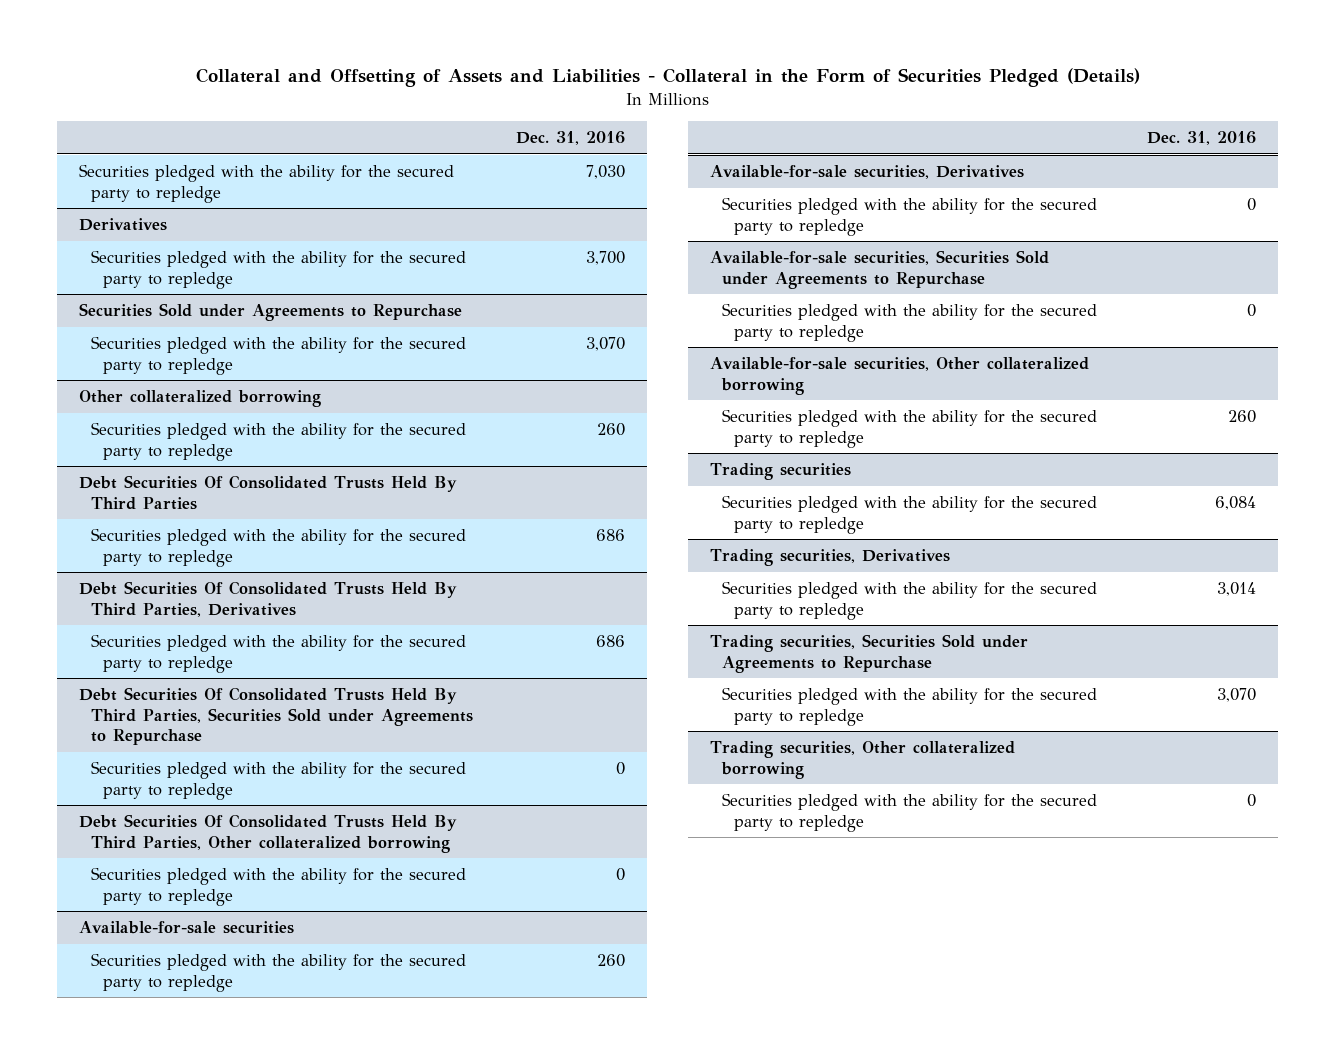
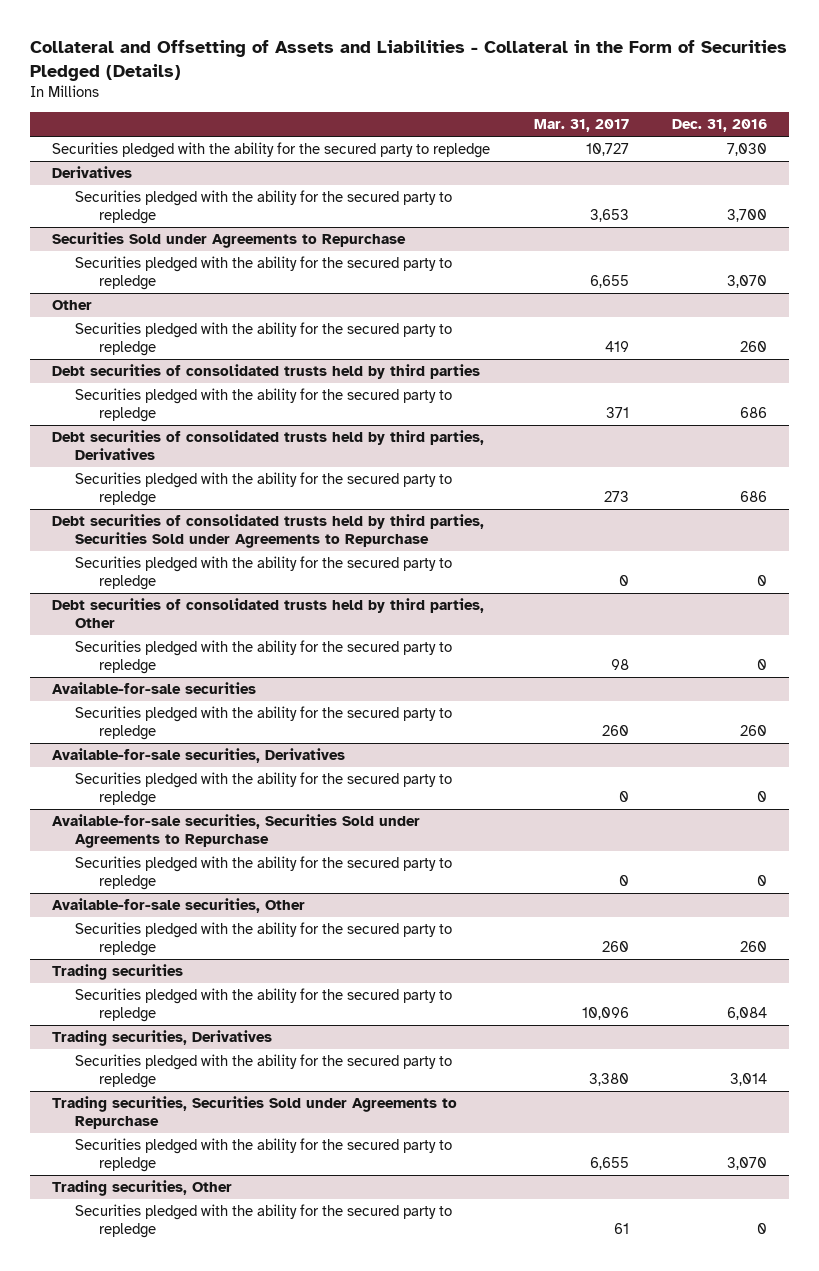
- | Dec. 31, 2016
+ | Mar. 31, 2017 | Dec. 31, 2016
- Other collateralized borrowing
+ Other
- Debt Securities Of Consolidated Trusts Held By Third Parties
+ Debt securities of consolidated trusts held by third parties
- Debt Securities Of Consolidated Trusts Held By Third Parties, Derivatives
+ Debt securities of consolidated trusts held by third parties, Derivatives
- Debt Securities Of Consolidated Trusts Held By Third Parties, Securities Sold under Agreements to Repurchase
+ Debt securities of consolidated trusts held by third parties, Securities Sold under Agreements to Repurchase
- Debt Securities Of Consolidated Trusts Held By Third Parties, Other collateralized borrowing
+ Debt securities of consolidated trusts held by third parties, Other
- Available-for-sale securities, Other collateralized borrowing
+ Available-for-sale securities, Other
- Trading securities, Other collateralized borrowing
+ Trading securities, Other

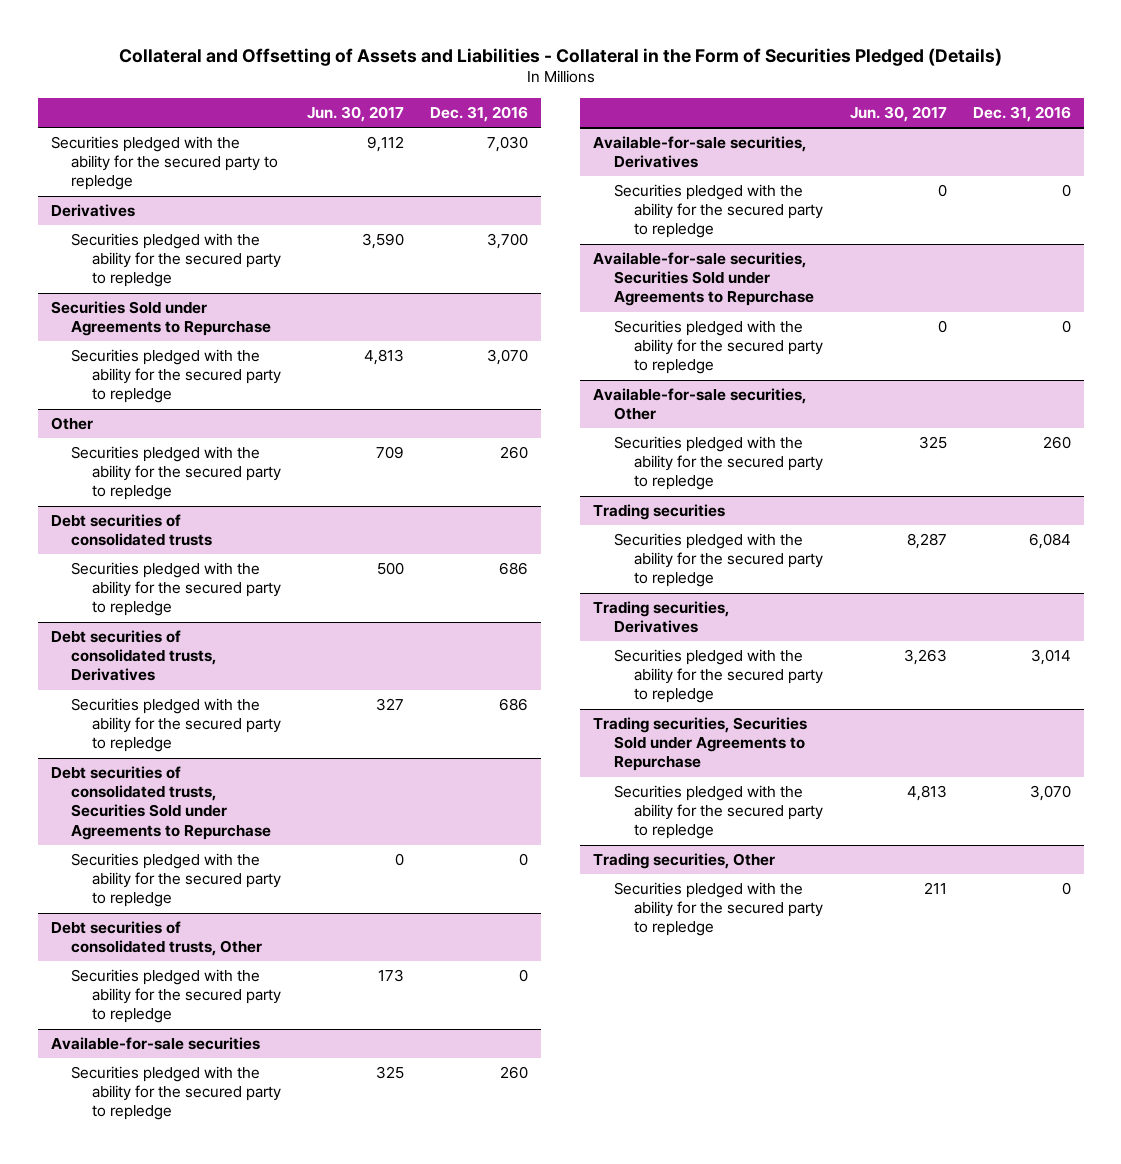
- | Mar. 31, 2017 | Dec. 31, 2016
+ | Jun. 30, 2017 | Dec. 31, 2016
- Debt securities of consolidated trusts held by third parties
+ Debt securities of consolidated trusts
- Debt securities of consolidated trusts held by third parties, Derivatives
+ Debt securities of consolidated trusts, Derivatives
- Debt securities of consolidated trusts held by third parties, Securities Sold under Agreements to Repurchase
+ Debt securities of consolidated trusts, Securities Sold under Agreements to Repurchase
- Debt securities of consolidated trusts held by third parties, Other
+ Debt securities of consolidated trusts, Other

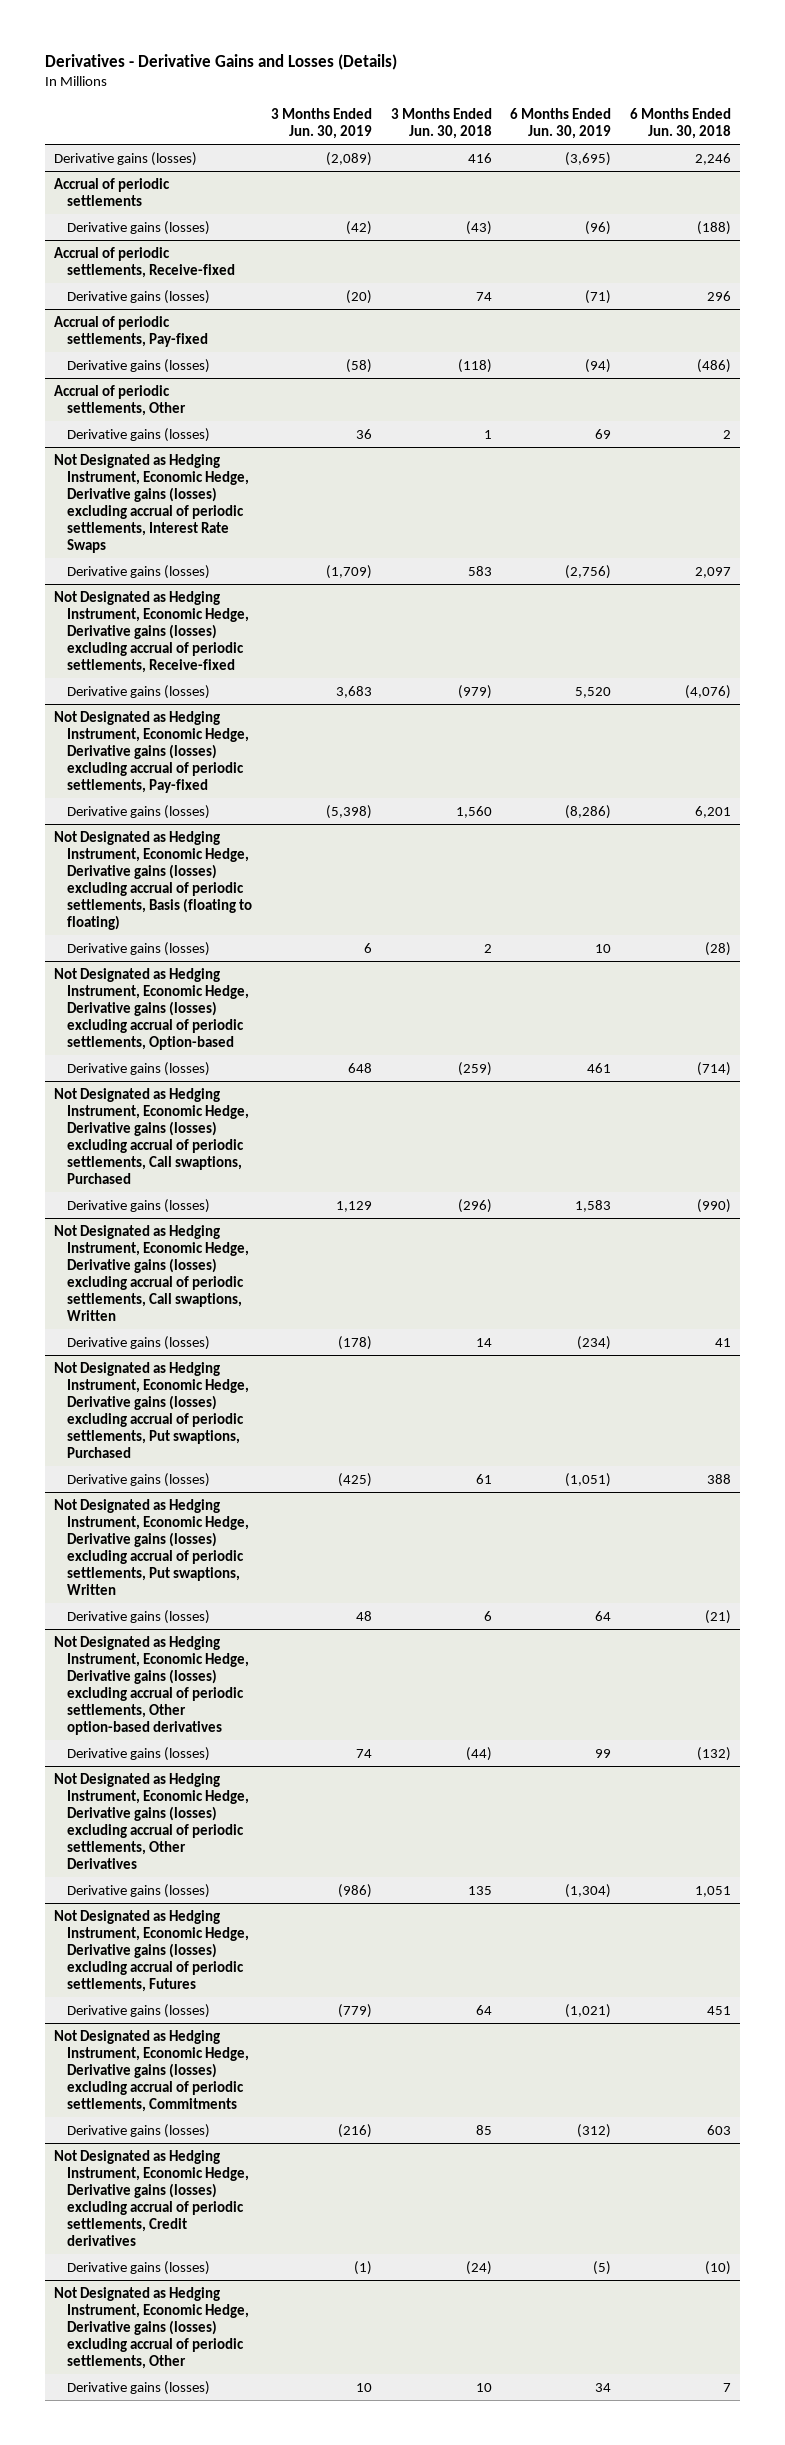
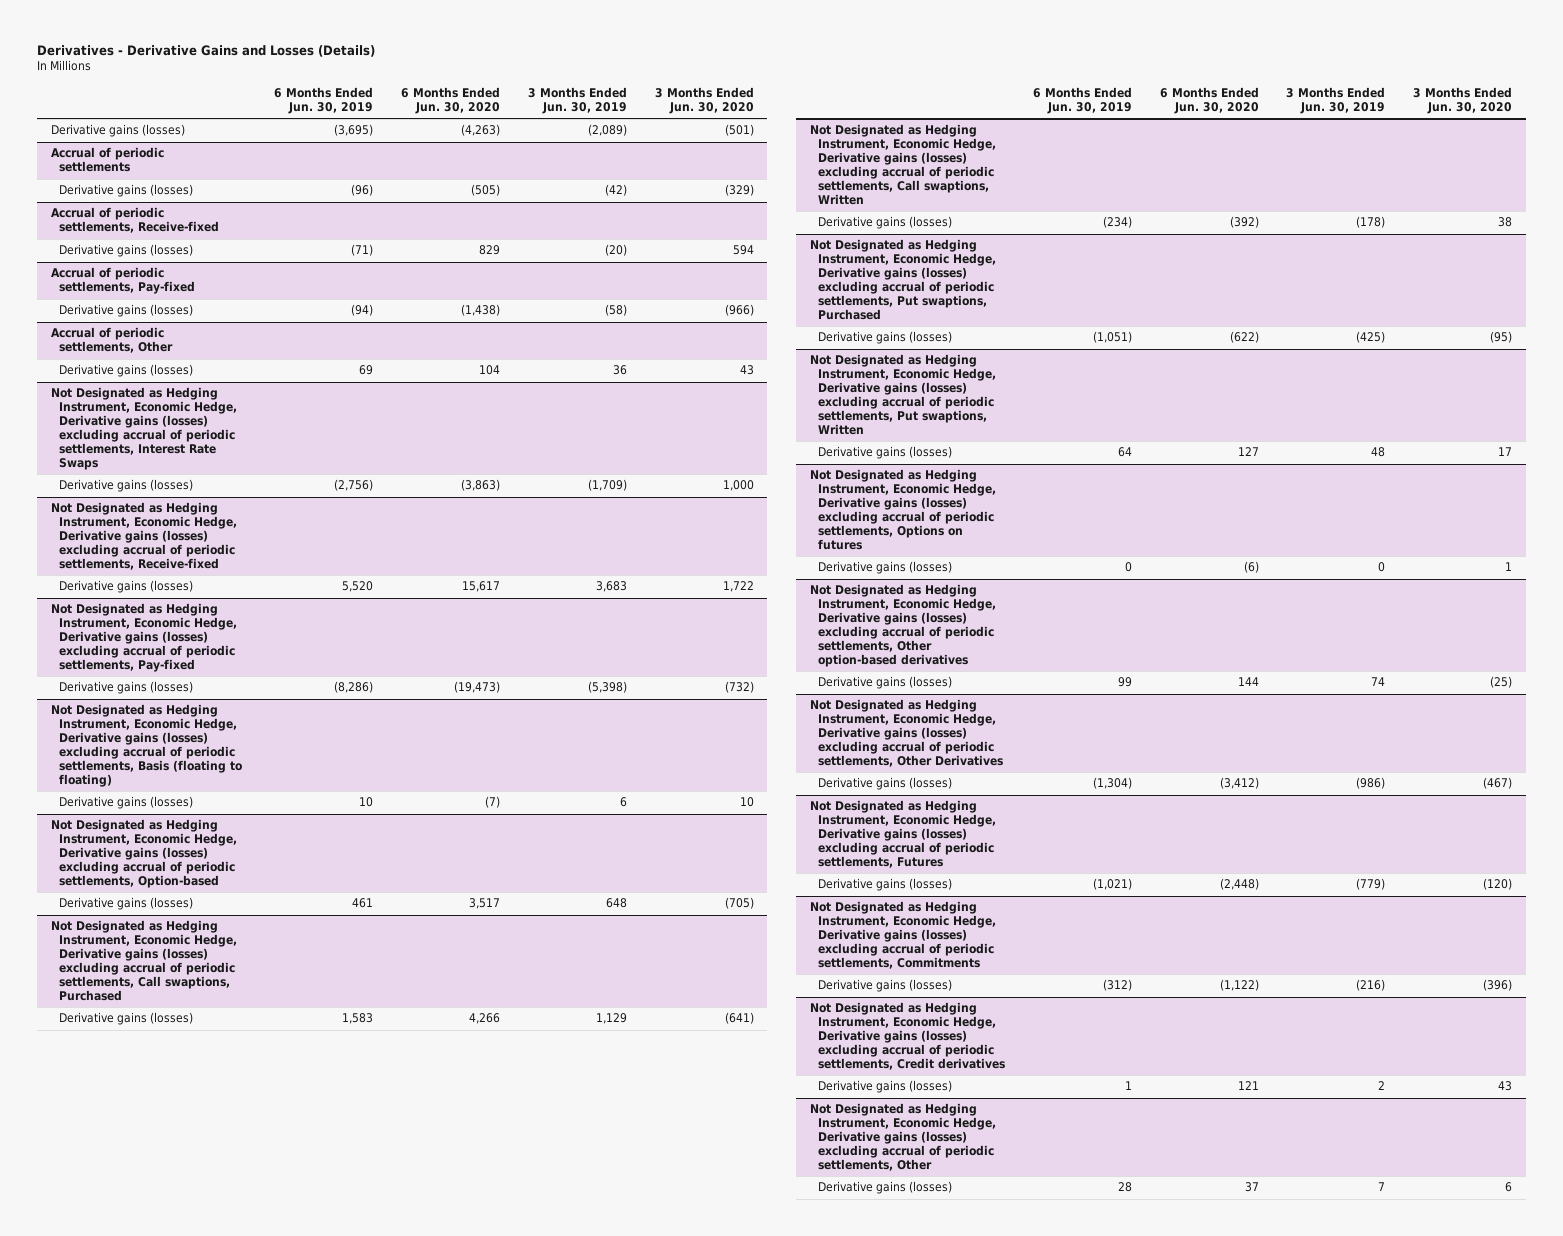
- | 3 Months Ended Jun. 30, 2019 | 3 Months Ended Jun. 30, 2018 | 6 Months Ended Jun. 30, 2019 | 6 Months Ended Jun. 30, 2018
+ | 6 Months Ended Jun. 30, 2019 | 6 Months Ended Jun. 30, 2020 | 3 Months Ended Jun. 30, 2019 | 3 Months Ended Jun. 30, 2020
+ Not Designated as Hedging Instrument, Economic Hedge, Derivative gains (losses) excluding accrual of periodic settlements, Options on futures
+ Derivative gains (losses) | 0 | (6) | 0 | 1
@ Not Designated as Hedging Instrument, Economic Hedge, Derivative gains (losses) excluding accrual of periodic settlements, Credit derivatives
- Derivative gains (losses) | (1) | (24) | (5) | (10)
+ Derivative gains (losses) | 1 | 121 | 2 | 43
@ Not Designated as Hedging Instrument, Economic Hedge, Derivative gains (losses) excluding accrual of periodic settlements, Other
- Derivative gains (losses) | 10 | 10 | 34 | 7
+ Derivative gains (losses) | 28 | 37 | 7 | 6

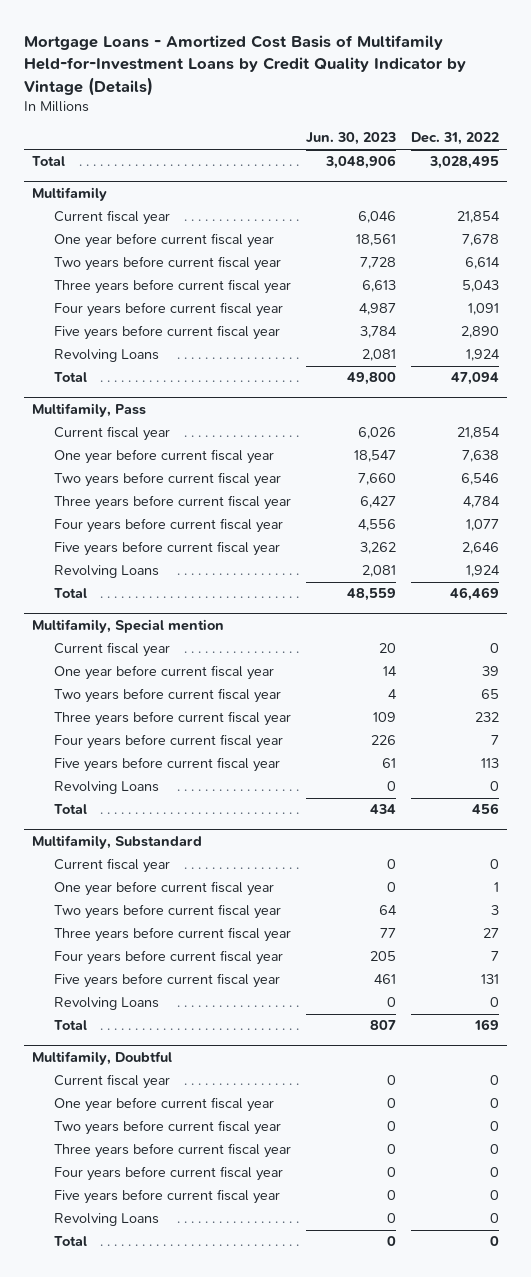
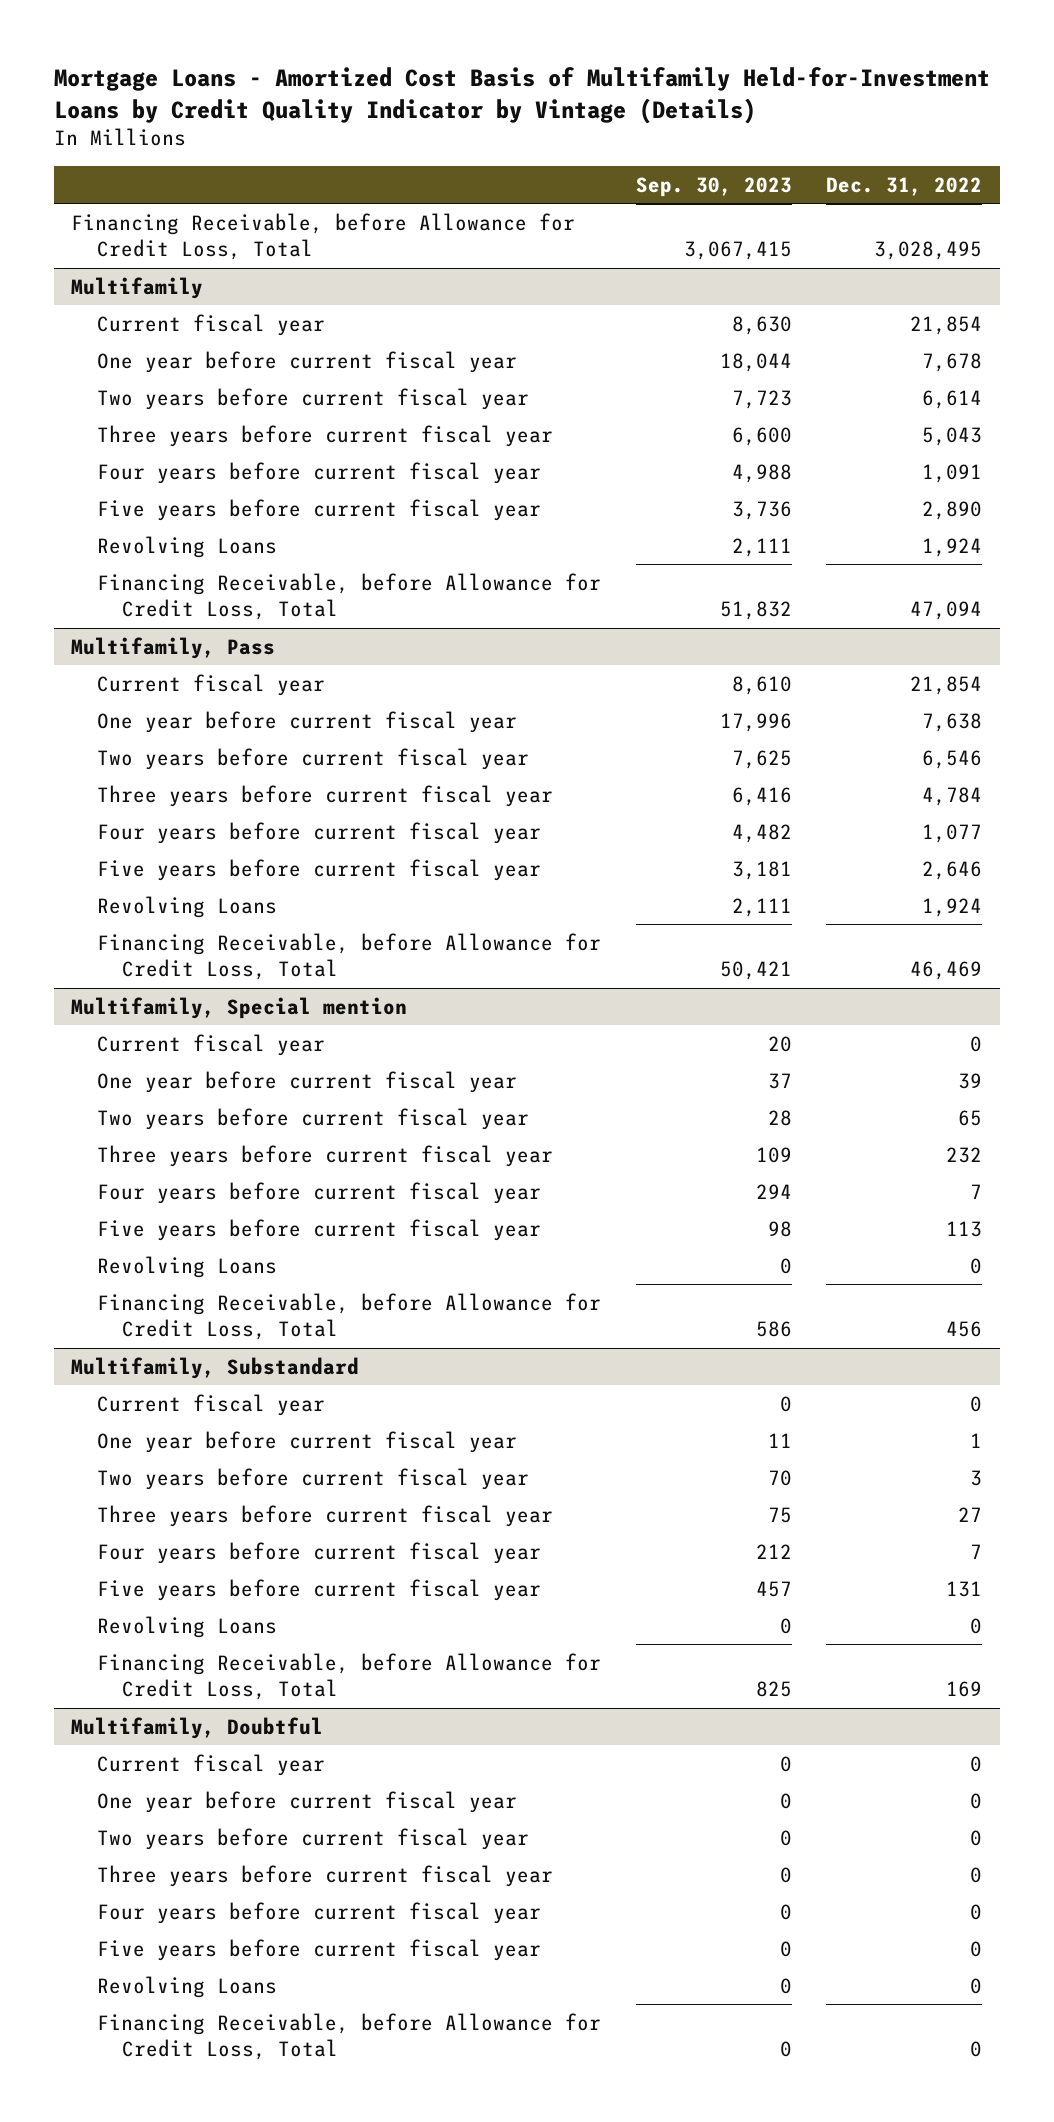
- | Jun. 30, 2023 | Dec. 31, 2022
+ | Sep. 30, 2023 | Dec. 31, 2022
- Total | 3,048,906 | 3,028,495
+ Financing Receivable, before Allowance for Credit Loss, Total | 3,067,415 | 3,028,495
@ Multifamily
- Total | 49,800 | 47,094
+ Financing Receivable, before Allowance for Credit Loss, Total | 51,832 | 47,094
@ Multifamily, Pass
- Total | 48,559 | 46,469
+ Financing Receivable, before Allowance for Credit Loss, Total | 50,421 | 46,469
@ Multifamily, Special mention
- Total | 434 | 456
+ Financing Receivable, before Allowance for Credit Loss, Total | 586 | 456
@ Multifamily, Substandard
- Total | 807 | 169
+ Financing Receivable, before Allowance for Credit Loss, Total | 825 | 169
@ Multifamily, Doubtful
- Total | 0 | 0
+ Financing Receivable, before Allowance for Credit Loss, Total | 0 | 0

